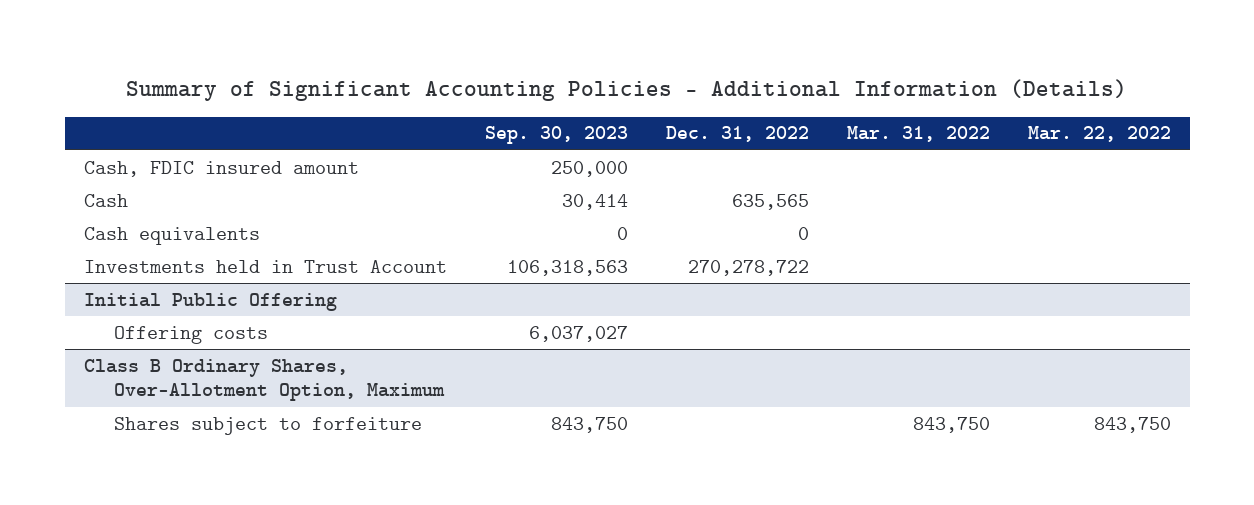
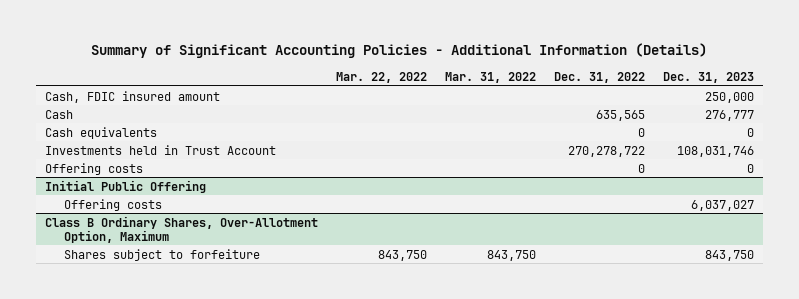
- | Sep. 30, 2023 | Dec. 31, 2022 | Mar. 31, 2022 | Mar. 22, 2022
+ | Mar. 22, 2022 | Mar. 31, 2022 | Dec. 31, 2022 | Dec. 31, 2023
+ Offering costs | | | 0 | 0

